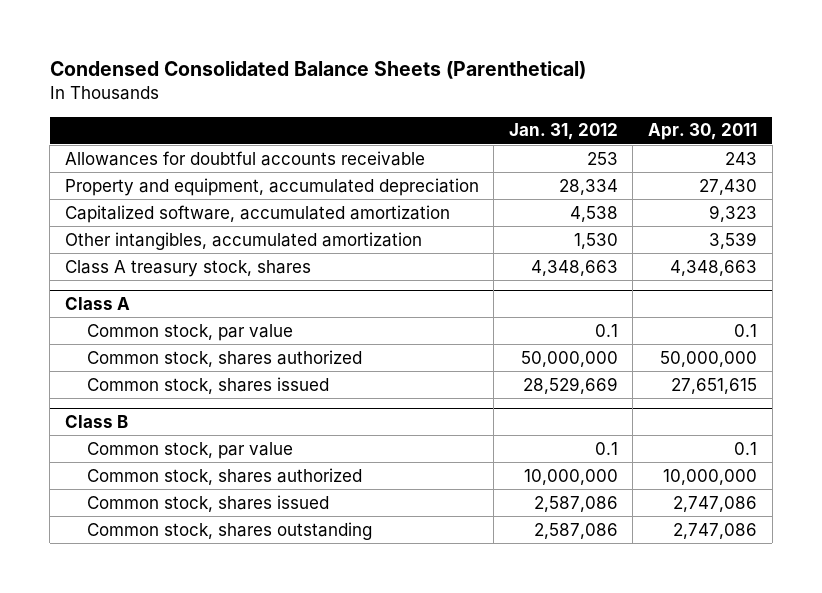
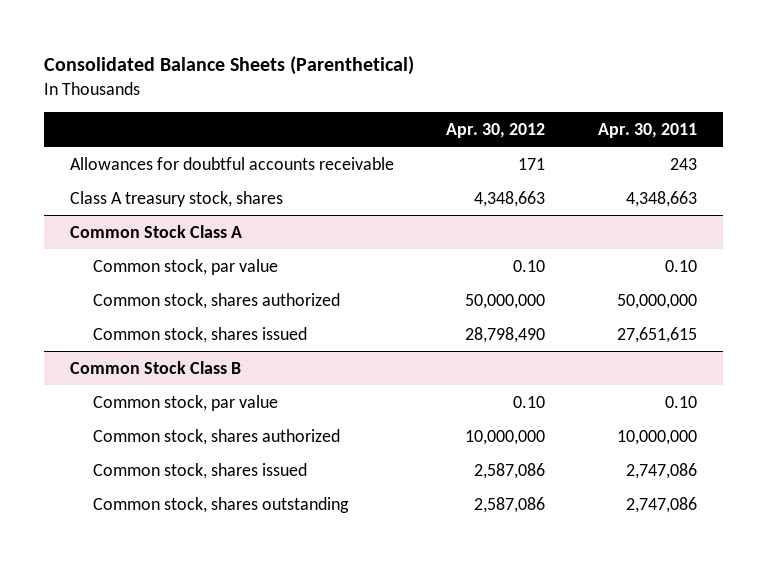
- Condensed Consolidated Balance Sheets (Parenthetical)
+ Consolidated Balance Sheets (Parenthetical)
- | Jan. 31, 2012 | Apr. 30, 2011
+ | Apr. 30, 2012 | Apr. 30, 2011
- Property and equipment, accumulated depreciation | 28,334 | 27,430
- Capitalized software, accumulated amortization | 4,538 | 9,323
- Other intangibles, accumulated amortization | 1,530 | 3,539
- Class A
- Common stock, par value | 0.1 | 0.1
+ Common Stock Class A
+ Common stock, par value | 0.10 | 0.10
- Class B
- Common stock, par value | 0.1 | 0.1
+ Common Stock Class B
+ Common stock, par value | 0.10 | 0.10

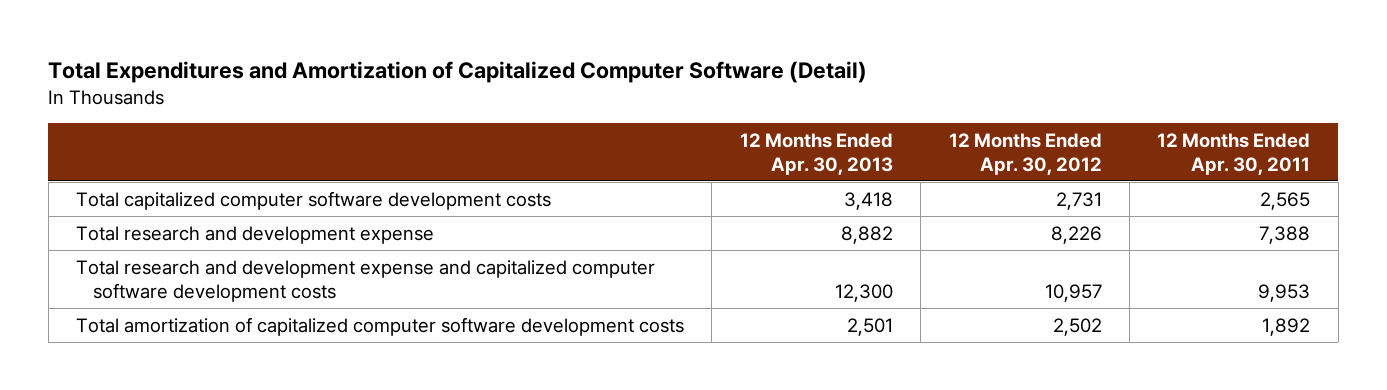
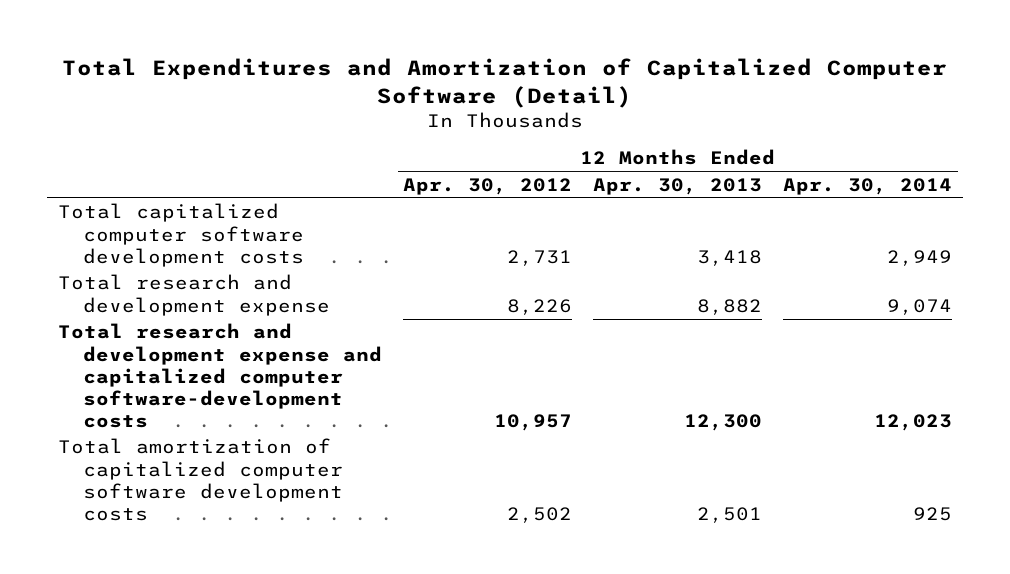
- | 12 Months Ended Apr. 30, 2013 | 12 Months Ended Apr. 30, 2012 | 12 Months Ended Apr. 30, 2011
+ | 12 Months Ended Apr. 30, 2012 | 12 Months Ended Apr. 30, 2013 | 12 Months Ended Apr. 30, 2014
- Total research and development expense and capitalized computer software development costs | 12,300 | 10,957 | 9,953
+ Total research and development expense and capitalized computer software-development costs | 10,957 | 12,300 | 12,023

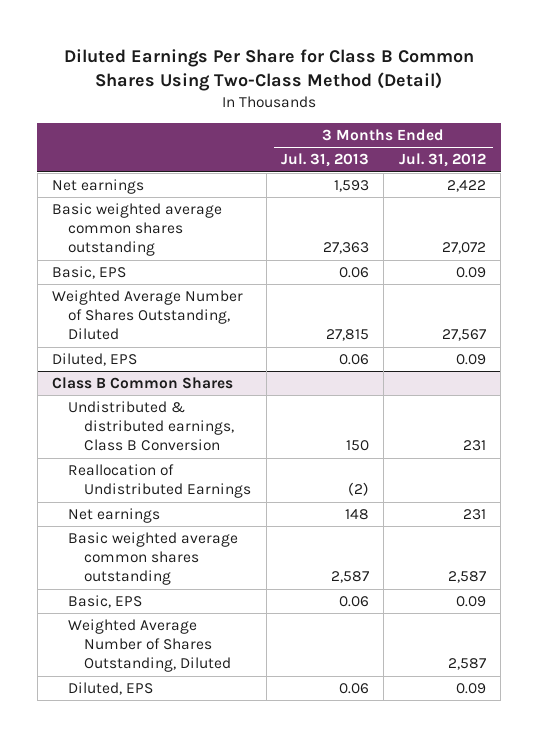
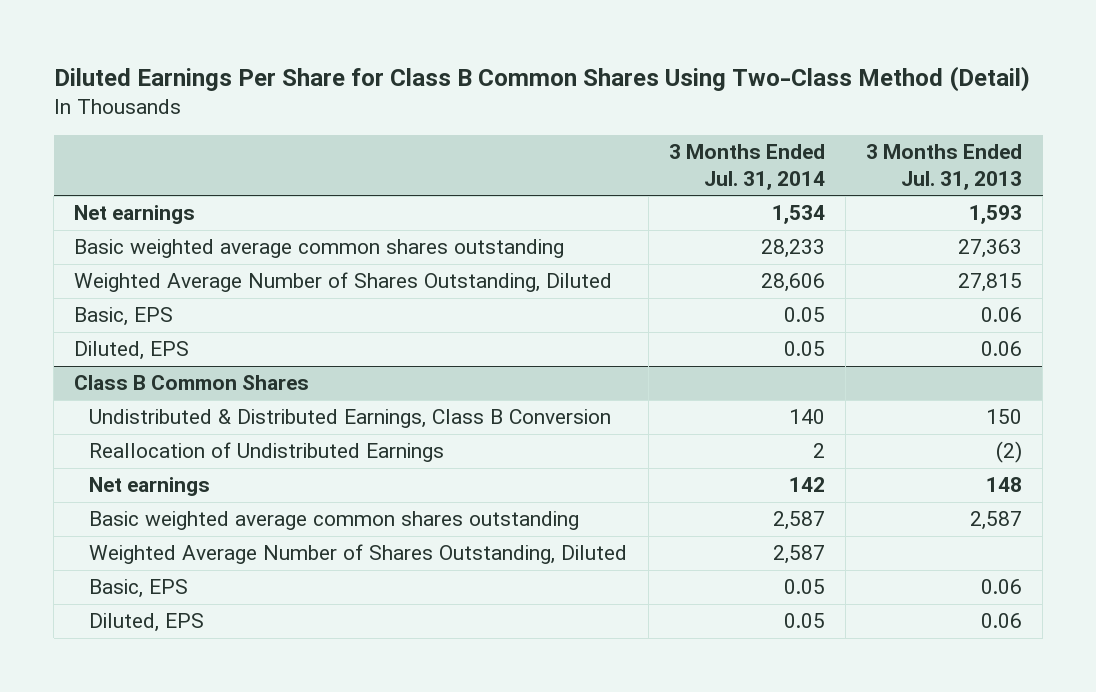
- | 3 Months Ended Jul. 31, 2013 | 3 Months Ended Jul. 31, 2012
+ | 3 Months Ended Jul. 31, 2014 | 3 Months Ended Jul. 31, 2013
moved down: Basic, EPS | 0.05 | 0.06
@ Class B Common Shares
- Undistributed & distributed earnings, Class B Conversion | 150 | 231
+ Undistributed & Distributed Earnings, Class B Conversion | 140 | 150
moved down: Basic, EPS | 0.05 | 0.06

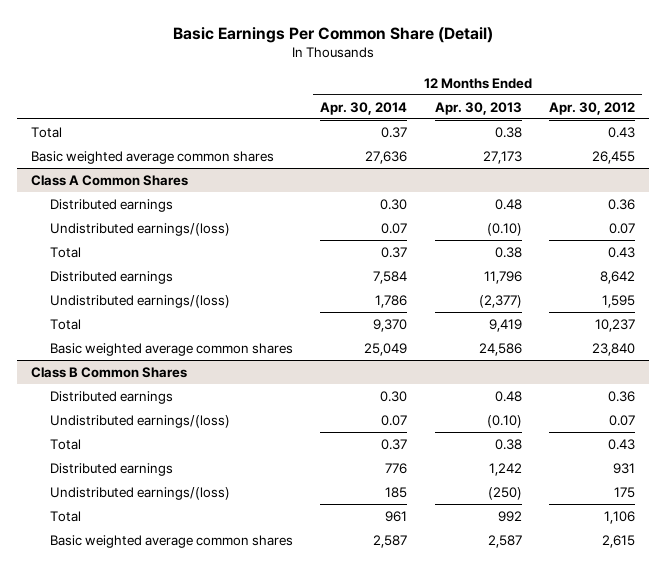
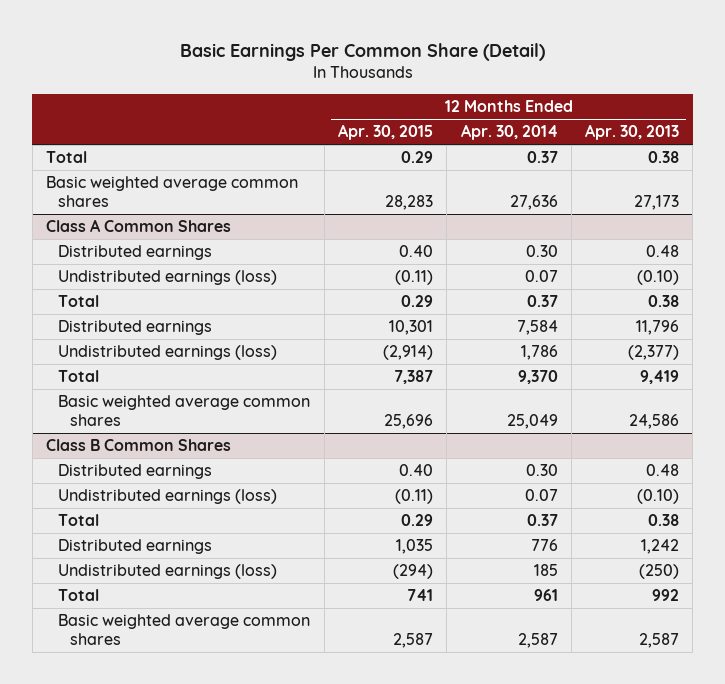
- | 12 Months Ended Apr. 30, 2014 | 12 Months Ended Apr. 30, 2013 | 12 Months Ended Apr. 30, 2012
+ | 12 Months Ended Apr. 30, 2015 | 12 Months Ended Apr. 30, 2014 | 12 Months Ended Apr. 30, 2013
@ Class A Common Shares
- Undistributed earnings/(loss) | 0.07 | (0.10) | 0.07
+ Undistributed earnings (loss) | (0.11) | 0.07 | (0.10)
- Undistributed earnings/(loss) | 1,786 | (2,377) | 1,595
+ Undistributed earnings (loss) | (2,914) | 1,786 | (2,377)
@ Class B Common Shares
- Undistributed earnings/(loss) | 0.07 | (0.10) | 0.07
+ Undistributed earnings (loss) | (0.11) | 0.07 | (0.10)
- Undistributed earnings/(loss) | 185 | (250) | 175
+ Undistributed earnings (loss) | (294) | 185 | (250)

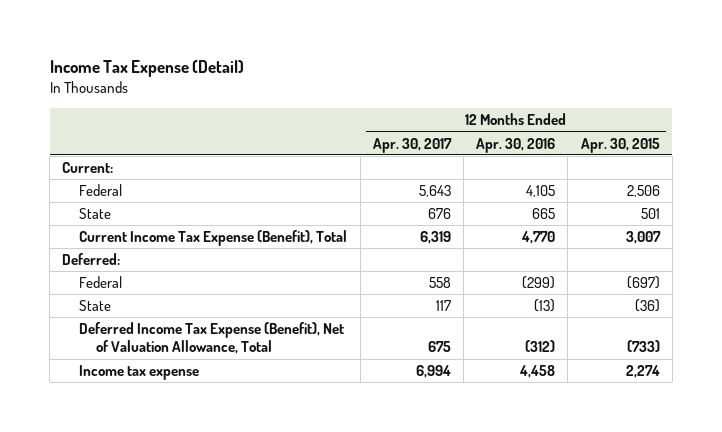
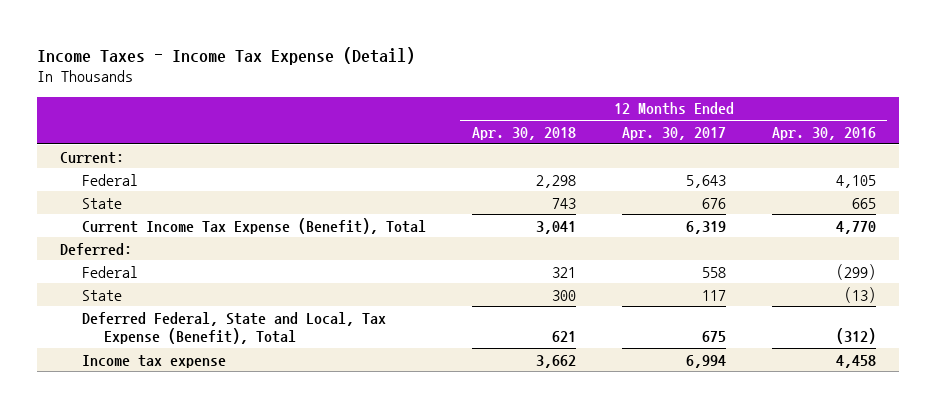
- Income Tax Expense (Detail)
+ Income Taxes - Income Tax Expense (Detail)
- | 12 Months Ended Apr. 30, 2017 | 12 Months Ended Apr. 30, 2016 | 12 Months Ended Apr. 30, 2015
+ | 12 Months Ended Apr. 30, 2018 | 12 Months Ended Apr. 30, 2017 | 12 Months Ended Apr. 30, 2016
- Deferred Income Tax Expense (Benefit), Net of Valuation Allowance, Total | 675 | (312) | (733)
+ Deferred Federal, State and Local, Tax Expense (Benefit), Total | 621 | 675 | (312)

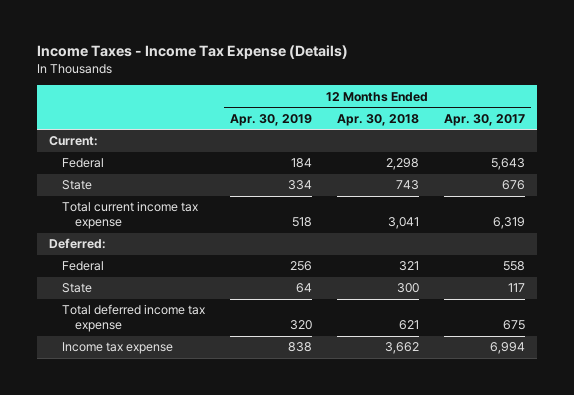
- Income Taxes - Income Tax Expense (Detail)
+ Income Taxes - Income Tax Expense (Details)
- | 12 Months Ended Apr. 30, 2018 | 12 Months Ended Apr. 30, 2017 | 12 Months Ended Apr. 30, 2016
+ | 12 Months Ended Apr. 30, 2019 | 12 Months Ended Apr. 30, 2018 | 12 Months Ended Apr. 30, 2017
- Current Income Tax Expense (Benefit), Total | 3,041 | 6,319 | 4,770
+ Total current income tax expense | 518 | 3,041 | 6,319
- Deferred Federal, State and Local, Tax Expense (Benefit), Total | 621 | 675 | (312)
+ Total deferred income tax expense | 320 | 621 | 675

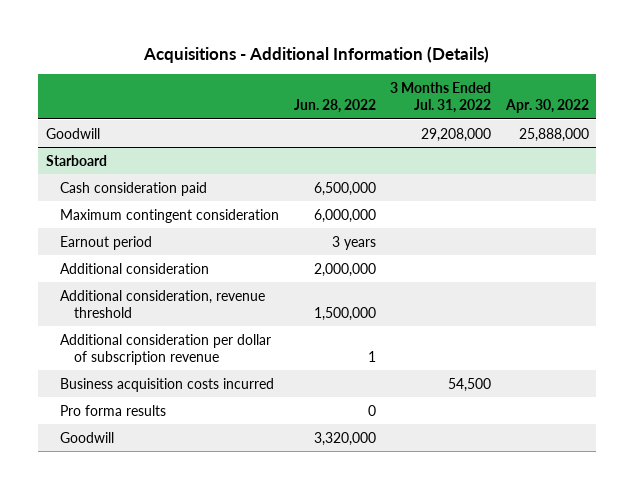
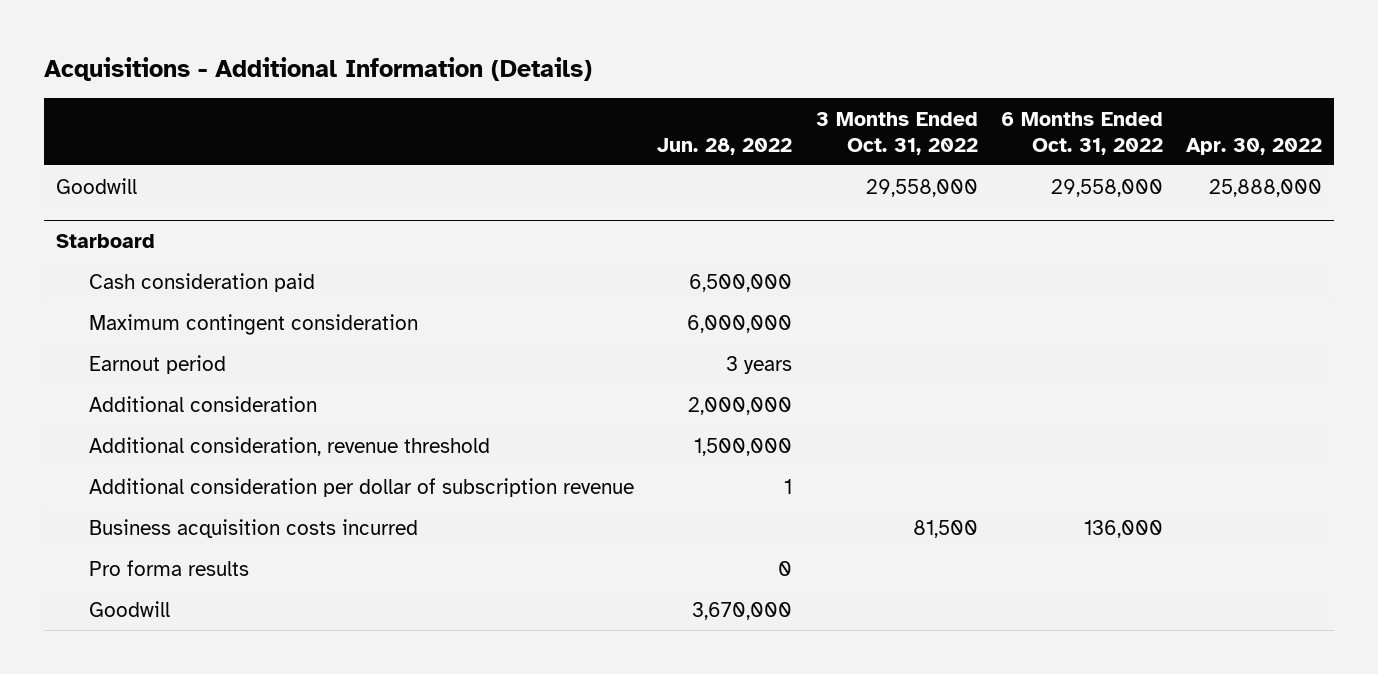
- | Jun. 28, 2022 | 3 Months Ended Jul. 31, 2022 | Apr. 30, 2022
+ | Jun. 28, 2022 | 3 Months Ended Oct. 31, 2022 | 6 Months Ended Oct. 31, 2022 | Apr. 30, 2022
@ Starboard
- Goodwill | 3,320,000 | |
+ Goodwill | 3,670,000 | | |

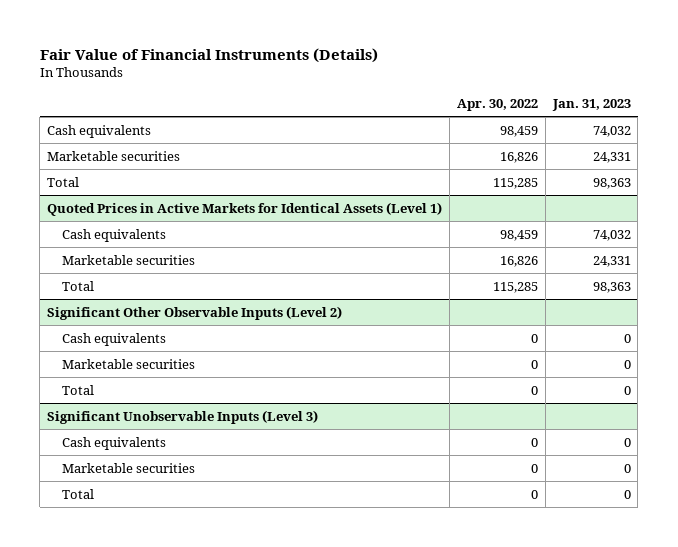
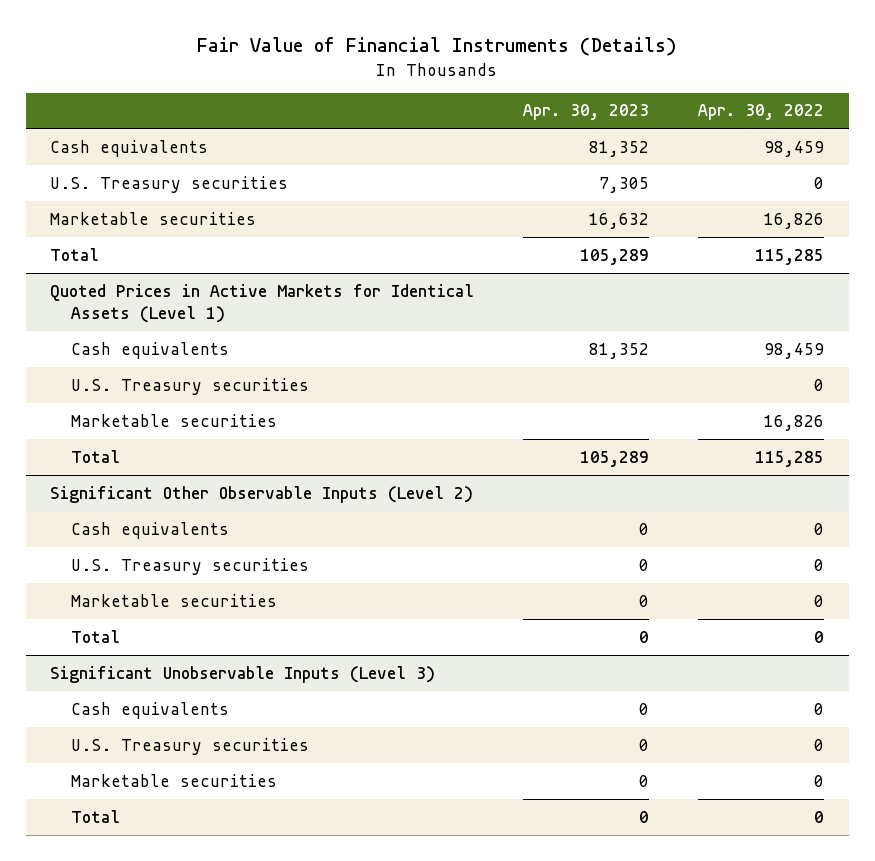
- | Apr. 30, 2022 | Jan. 31, 2023
+ | Apr. 30, 2023 | Apr. 30, 2022
+ U.S. Treasury securities | 7,305 | 0
@ Quoted Prices in Active Markets for Identical Assets (Level 1)
+ U.S. Treasury securities | | 0
@ Significant Other Observable Inputs (Level 2)
+ U.S. Treasury securities | 0 | 0
@ Significant Unobservable Inputs (Level 3)
+ U.S. Treasury securities | 0 | 0

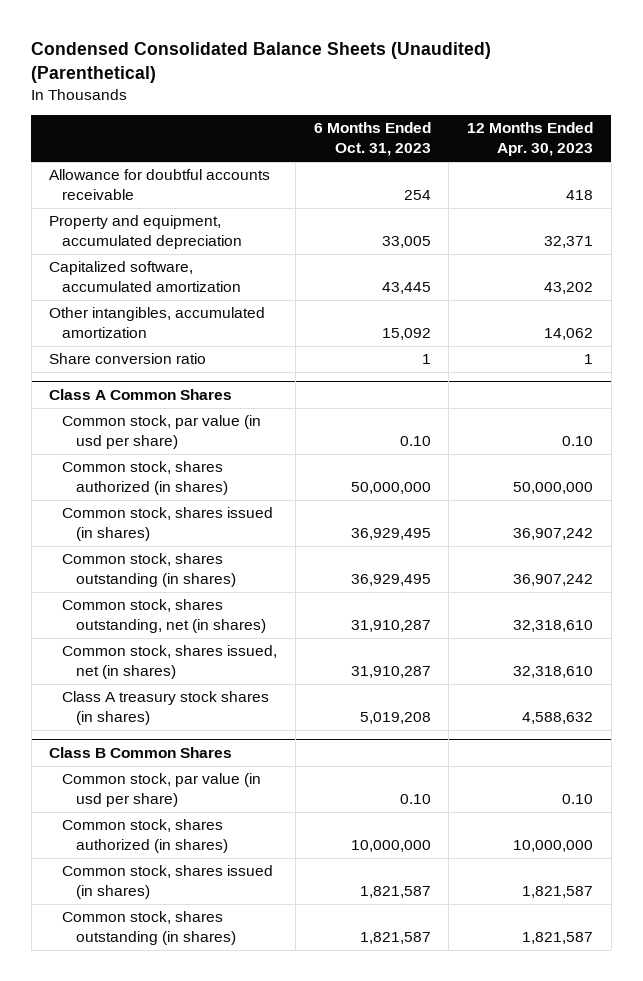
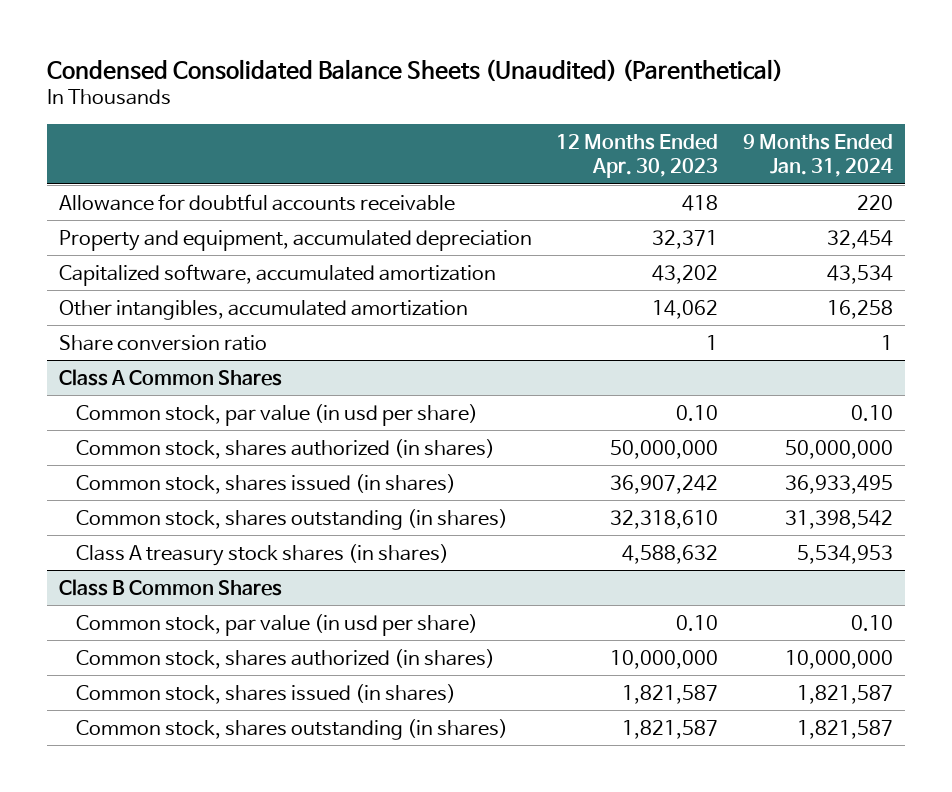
- | 6 Months Ended Oct. 31, 2023 | 12 Months Ended Apr. 30, 2023
+ | 12 Months Ended Apr. 30, 2023 | 9 Months Ended Jan. 31, 2024
@ Class A Common Shares
- Common stock, shares outstanding (in shares) | 36,929,495 | 36,907,242
- Common stock, shares outstanding, net (in shares) | 31,910,287 | 32,318,610
- Common stock, shares issued, net (in shares) | 31,910,287 | 32,318,610
+ Common stock, shares outstanding (in shares) | 32,318,610 | 31,398,542

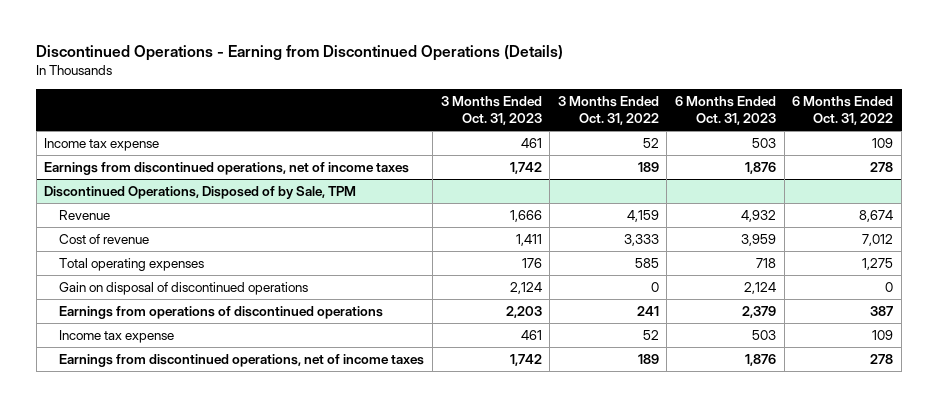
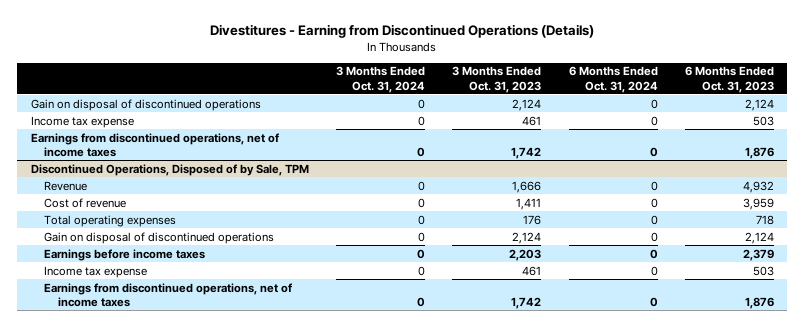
- Discontinued Operations - Earning from Discontinued Operations (Details)
+ Divestitures - Earning from Discontinued Operations (Details)
- | 3 Months Ended Oct. 31, 2023 | 3 Months Ended Oct. 31, 2022 | 6 Months Ended Oct. 31, 2023 | 6 Months Ended Oct. 31, 2022
+ | 3 Months Ended Oct. 31, 2024 | 3 Months Ended Oct. 31, 2023 | 6 Months Ended Oct. 31, 2024 | 6 Months Ended Oct. 31, 2023
+ Gain on disposal of discontinued operations | 0 | 2,124 | 0 | 2,124
@ Discontinued Operations, Disposed of by Sale, TPM
- Earnings from operations of discontinued operations | 2,203 | 241 | 2,379 | 387
+ Earnings before income taxes | 0 | 2,203 | 0 | 2,379

